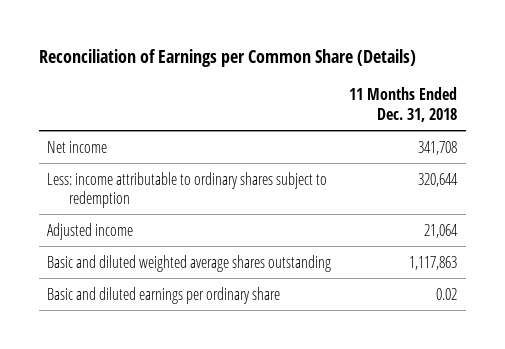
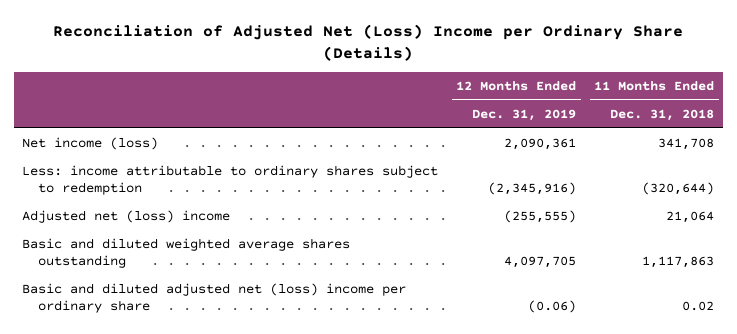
- Reconciliation of Earnings per Common Share (Details)
+ Reconciliation of Adjusted Net (Loss) Income per Ordinary Share (Details)
- | 11 Months Ended Dec. 31, 2018
+ | 12 Months Ended Dec. 31, 2019 | 11 Months Ended Dec. 31, 2018
- Net income | 341,708
- Less: income attributable to ordinary shares subject to redemption | 320,644
- Adjusted income | 21,064
+ Net income (loss) | 2,090,361 | 341,708
+ Less: income attributable to ordinary shares subject to redemption | (2,345,916) | (320,644)
+ Adjusted net (loss) income | (255,555) | 21,064
- Basic and diluted earnings per ordinary share | 0.02
+ Basic and diluted adjusted net (loss) income per ordinary share | (0.06) | 0.02

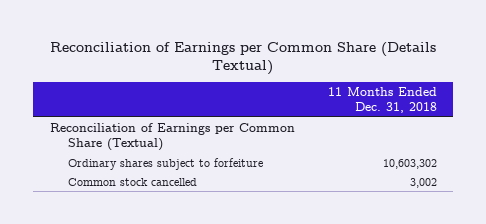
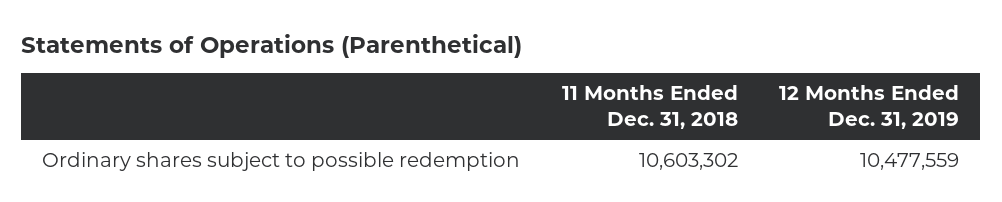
- Reconciliation of Earnings per Common Share (Details Textual)
+ Statements of Operations (Parenthetical)
- | 11 Months Ended Dec. 31, 2018
+ | 11 Months Ended Dec. 31, 2018 | 12 Months Ended Dec. 31, 2019
- Reconciliation of Earnings per Common Share (Textual)
- Ordinary shares subject to forfeiture | 10,603,302
- Common stock cancelled | 3,002
+ Ordinary shares subject to possible redemption | 10,603,302 | 10,477,559

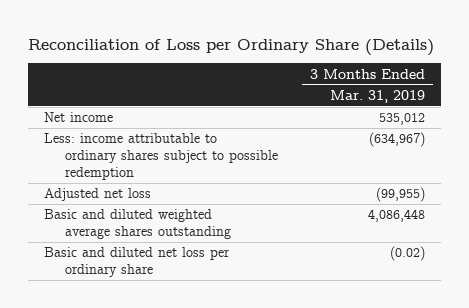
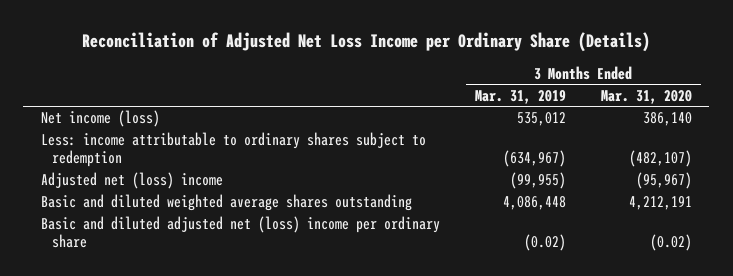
- Reconciliation of Loss per Ordinary Share (Details)
+ Reconciliation of Adjusted Net Loss Income per Ordinary Share (Details)
- | 3 Months Ended Mar. 31, 2019
+ | 3 Months Ended Mar. 31, 2019 | 3 Months Ended Mar. 31, 2020
- Net income | 535,012
- Less: income attributable to ordinary shares subject to possible redemption | (634,967)
- Adjusted net loss | (99,955)
+ Net income (loss) | 535,012 | 386,140
+ Less: income attributable to ordinary shares subject to redemption | (634,967) | (482,107)
+ Adjusted net (loss) income | (99,955) | (95,967)
- Basic and diluted net loss per ordinary share | (0.02)
+ Basic and diluted adjusted net (loss) income per ordinary share | (0.02) | (0.02)

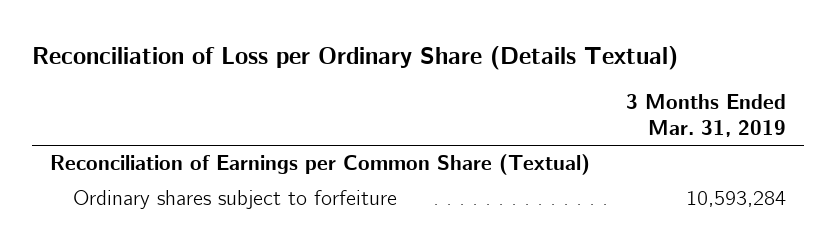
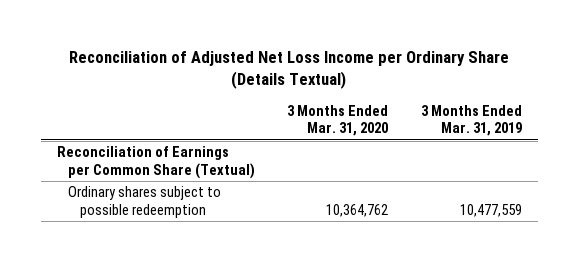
- Reconciliation of Loss per Ordinary Share (Details Textual)
+ Reconciliation of Adjusted Net Loss Income per Ordinary Share (Details Textual)
- | 3 Months Ended Mar. 31, 2019
+ | 3 Months Ended Mar. 31, 2020 | 3 Months Ended Mar. 31, 2019
- Ordinary shares subject to forfeiture | 10,593,284
+ Ordinary shares subject to possible redeemption | 10,364,762 | 10,477,559

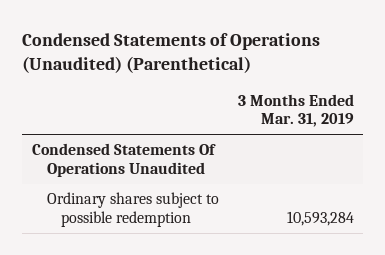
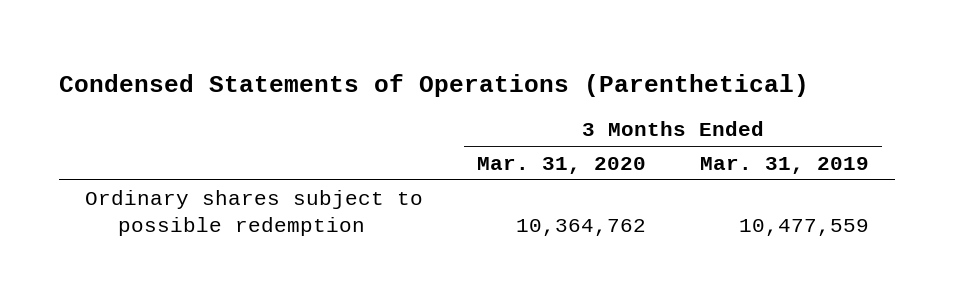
- Condensed Statements of Operations (Unaudited) (Parenthetical)
+ Condensed Statements of Operations (Parenthetical)
- | 3 Months Ended Mar. 31, 2019
+ | 3 Months Ended Mar. 31, 2020 | 3 Months Ended Mar. 31, 2019
- Condensed Statements Of Operations Unaudited
- Ordinary shares subject to possible redemption | 10,593,284
+ Ordinary shares subject to possible redemption | 10,364,762 | 10,477,559

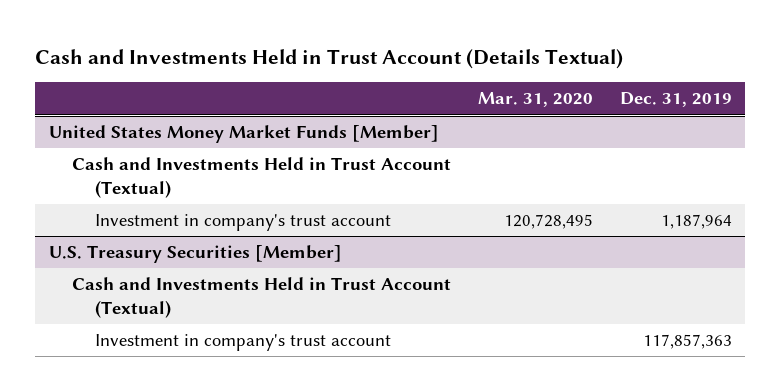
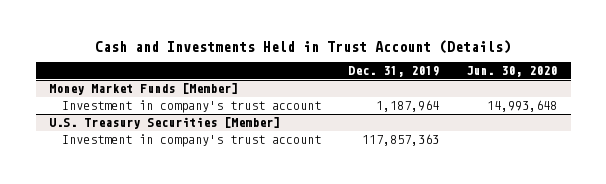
- Cash and Investments Held in Trust Account (Details Textual)
+ Cash and Investments Held in Trust Account (Details)
- | Mar. 31, 2020 | Dec. 31, 2019
+ | Dec. 31, 2019 | Jun. 30, 2020
- United States Money Market Funds [Member]
- Cash and Investments Held in Trust Account (Textual)
+ Money Market Funds [Member]
@ U.S. Treasury Securities [Member]
- Cash and Investments Held in Trust Account (Textual)

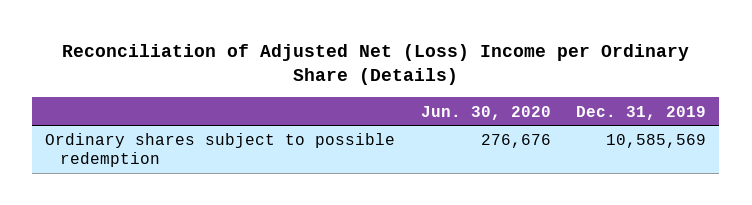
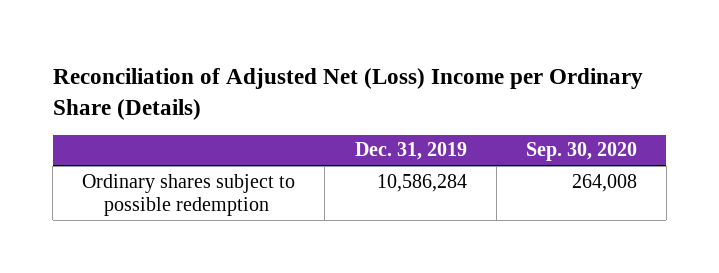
- | Jun. 30, 2020 | Dec. 31, 2019
+ | Dec. 31, 2019 | Sep. 30, 2020
- Ordinary shares subject to possible redemption | 276,676 | 10,585,569
+ Ordinary shares subject to possible redemption | 10,586,284 | 264,008

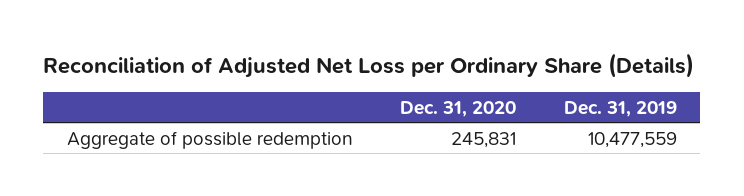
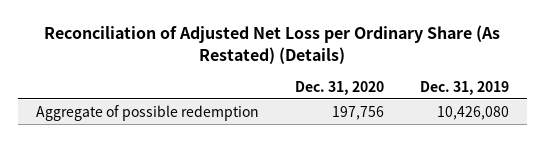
- Reconciliation of Adjusted Net Loss per Ordinary Share (Details)
+ Reconciliation of Adjusted Net Loss per Ordinary Share (As Restated) (Details)
- Aggregate of possible redemption | 245,831 | 10,477,559
+ Aggregate of possible redemption | 197,756 | 10,426,080

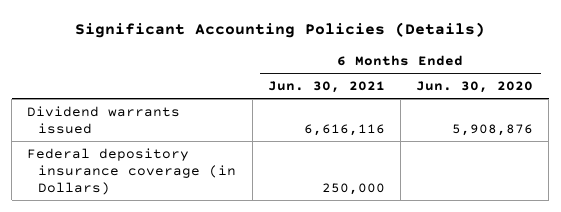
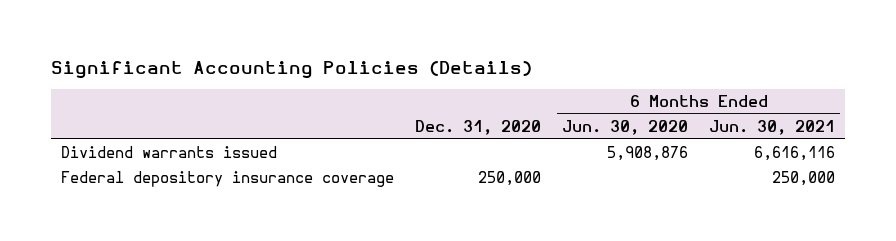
- | 6 Months Ended Jun. 30, 2021 | 6 Months Ended Jun. 30, 2020
+ | Dec. 31, 2020 | 6 Months Ended Jun. 30, 2020 | 6 Months Ended Jun. 30, 2021
- Federal depository insurance coverage (in Dollars) | 250,000 |
+ Federal depository insurance coverage | 250,000 | | 250,000

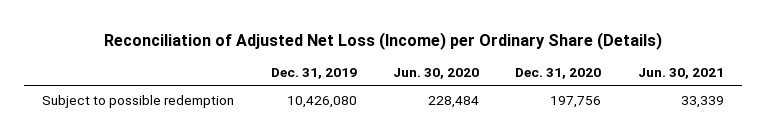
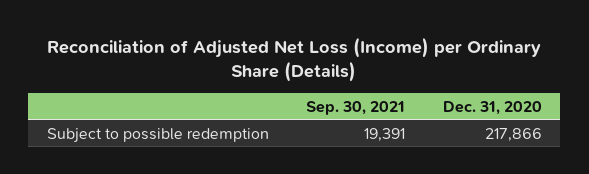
- | Dec. 31, 2019 | Jun. 30, 2020 | Dec. 31, 2020 | Jun. 30, 2021
+ | Sep. 30, 2021 | Dec. 31, 2020
- Subject to possible redemption | 10,426,080 | 228,484 | 197,756 | 33,339
+ Subject to possible redemption | 19,391 | 217,866

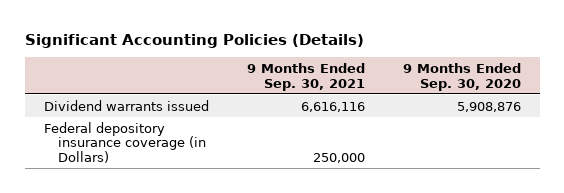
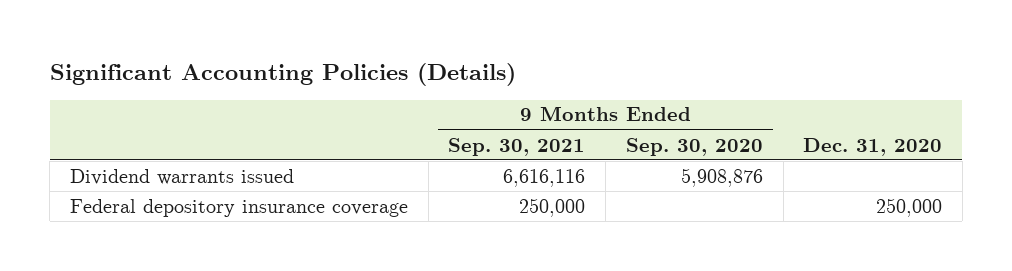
- | 9 Months Ended Sep. 30, 2021 | 9 Months Ended Sep. 30, 2020
+ | 9 Months Ended Sep. 30, 2021 | 9 Months Ended Sep. 30, 2020 | Dec. 31, 2020
- Federal depository insurance coverage (in Dollars) | 250,000 |
+ Federal depository insurance coverage | 250,000 | | 250,000

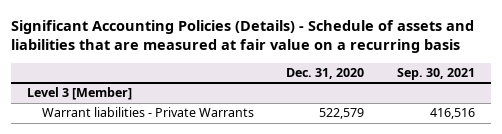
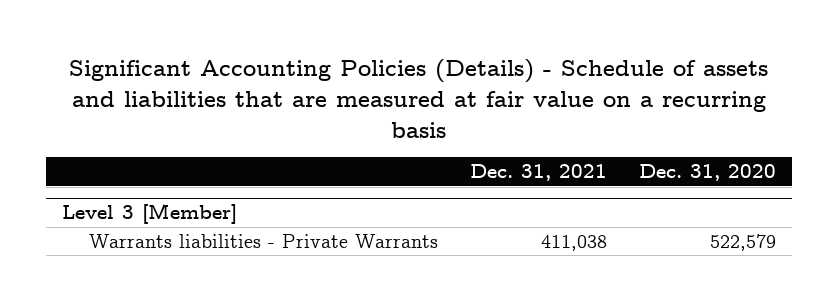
- | Dec. 31, 2020 | Sep. 30, 2021
+ | Dec. 31, 2021 | Dec. 31, 2020
@ Level 3 [Member]
- Warrant liabilities - Private Warrants | 522,579 | 416,516
+ Warrants liabilities - Private Warrants | 411,038 | 522,579

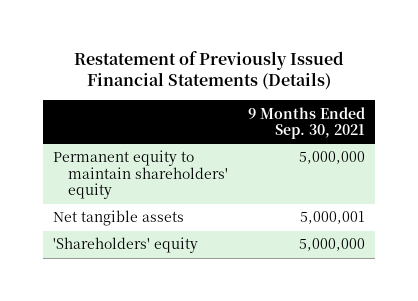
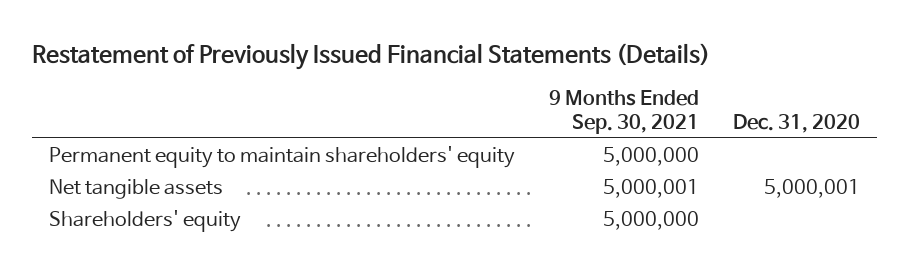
- | 9 Months Ended Sep. 30, 2021
+ | 9 Months Ended Sep. 30, 2021 | Dec. 31, 2020
- 'Shareholders' equity | 5,000,000
+ Shareholders' equity | 5,000,000 |

